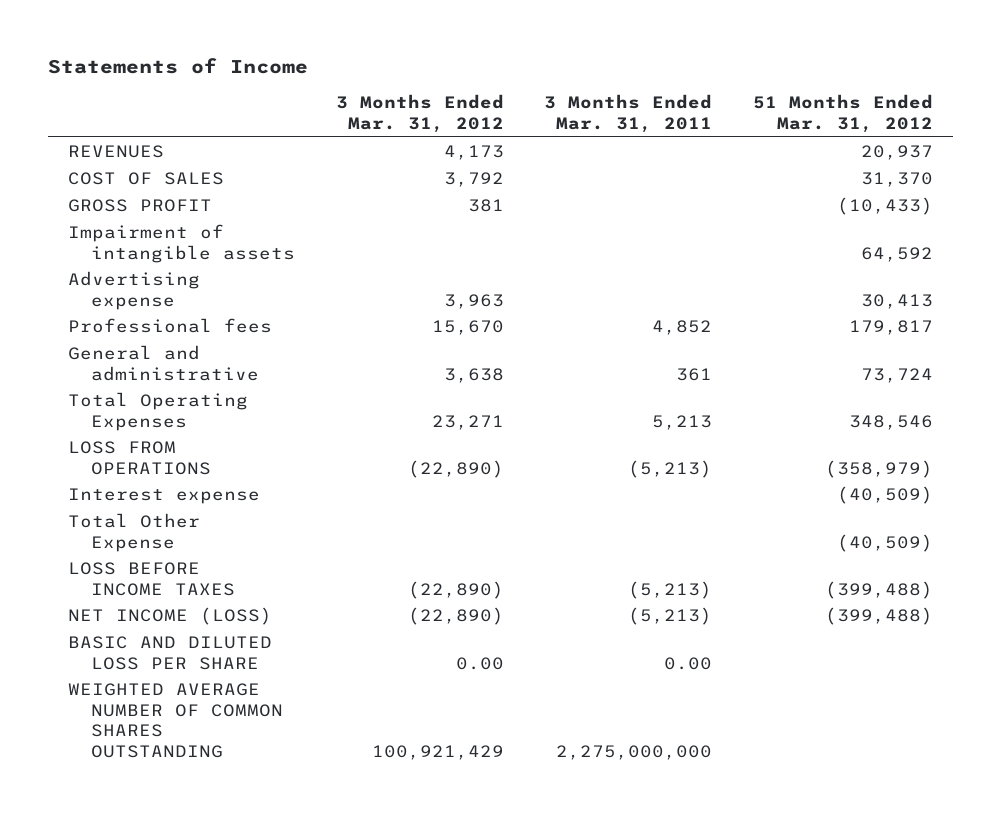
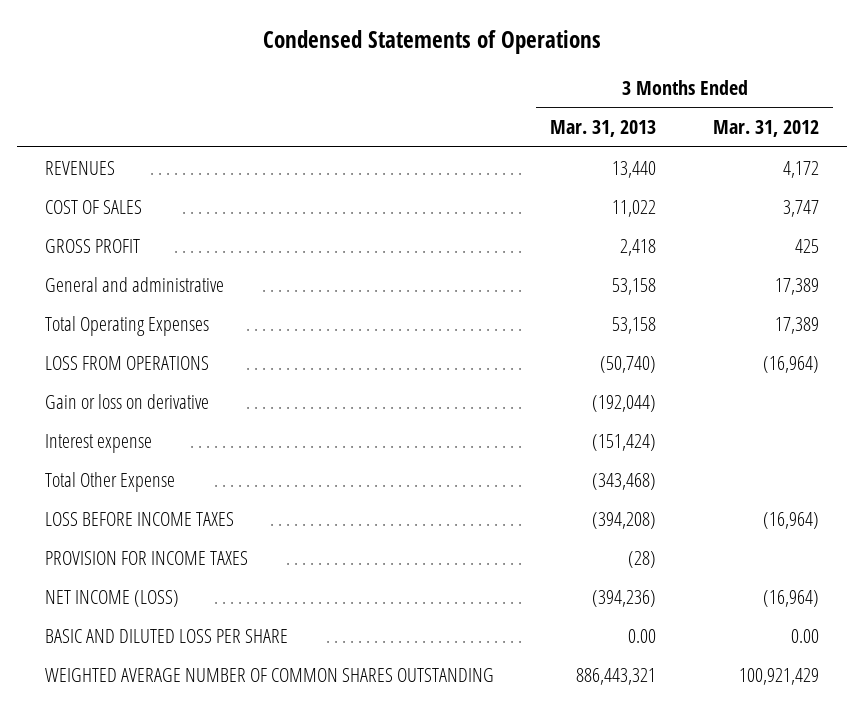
- Statements of Income
+ Condensed Statements of Operations
- | 3 Months Ended Mar. 31, 2012 | 3 Months Ended Mar. 31, 2011 | 51 Months Ended Mar. 31, 2012
+ | 3 Months Ended Mar. 31, 2013 | 3 Months Ended Mar. 31, 2012
- REVENUES | 4,173 | | 20,937
- COST OF SALES | 3,792 | | 31,370
- GROSS PROFIT | 381 | | (10,433)
- Impairment of intangible assets | | | 64,592
- Advertising expense | 3,963 | | 30,413
- Professional fees | 15,670 | 4,852 | 179,817
- General and administrative | 3,638 | 361 | 73,724
- Total Operating Expenses | 23,271 | 5,213 | 348,546
- LOSS FROM OPERATIONS | (22,890) | (5,213) | (358,979)
+ REVENUES | 13,440 | 4,172
+ COST OF SALES | 11,022 | 3,747
+ GROSS PROFIT | 2,418 | 425
+ General and administrative | 53,158 | 17,389
+ Total Operating Expenses | 53,158 | 17,389
+ LOSS FROM OPERATIONS | (50,740) | (16,964)
+ Gain or loss on derivative | (192,044) |
- LOSS BEFORE INCOME TAXES | (22,890) | (5,213) | (399,488)
- NET INCOME (LOSS) | (22,890) | (5,213) | (399,488)
+ LOSS BEFORE INCOME TAXES | (394,208) | (16,964)
+ PROVISION FOR INCOME TAXES | (28) |
+ NET INCOME (LOSS) | (394,236) | (16,964)

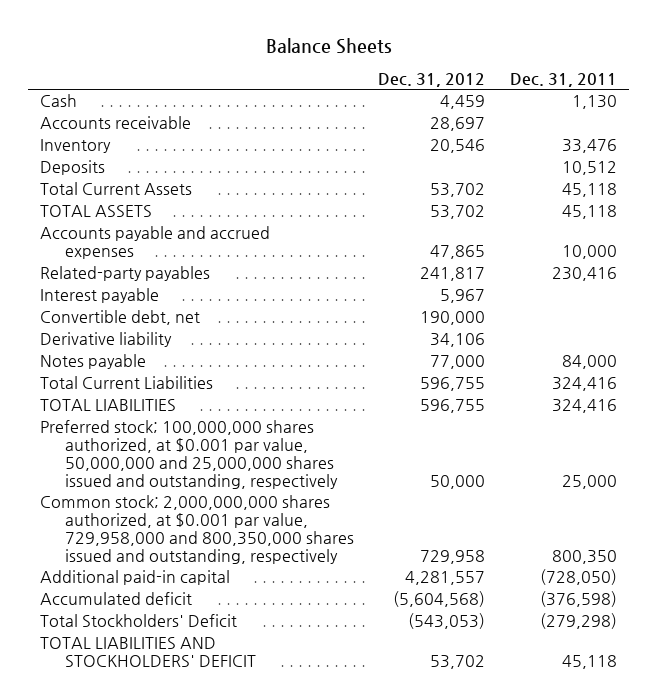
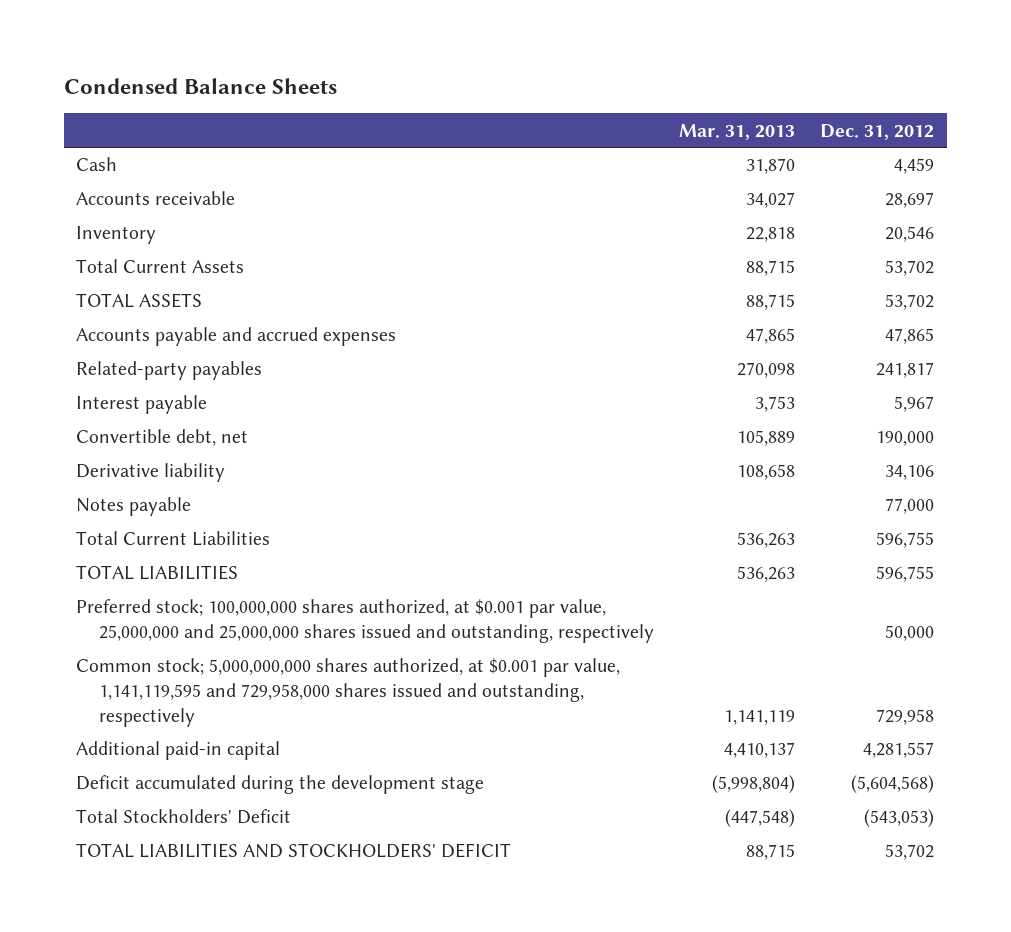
- Balance Sheets
+ Condensed Balance Sheets
- | Dec. 31, 2012 | Dec. 31, 2011
+ | Mar. 31, 2013 | Dec. 31, 2012
- Deposits | | 10,512
- Preferred stock; 100,000,000 shares authorized, at $0.001 par value, 50,000,000 and 25,000,000 shares issued and outstanding, respectively | 50,000 | 25,000
- Common stock; 2,000,000,000 shares authorized, at $0.001 par value, 729,958,000 and 800,350,000 shares issued and outstanding, respectively | 729,958 | 800,350
+ Preferred stock; 100,000,000 shares authorized, at $0.001 par value, 25,000,000 and 25,000,000 shares issued and outstanding, respectively | | 50,000
+ Common stock; 5,000,000,000 shares authorized, at $0.001 par value, 1,141,119,595 and 729,958,000 shares issued and outstanding, respectively | 1,141,119 | 729,958
- Accumulated deficit | (5,604,568) | (376,598)
+ Deficit accumulated during the development stage | (5,998,804) | (5,604,568)

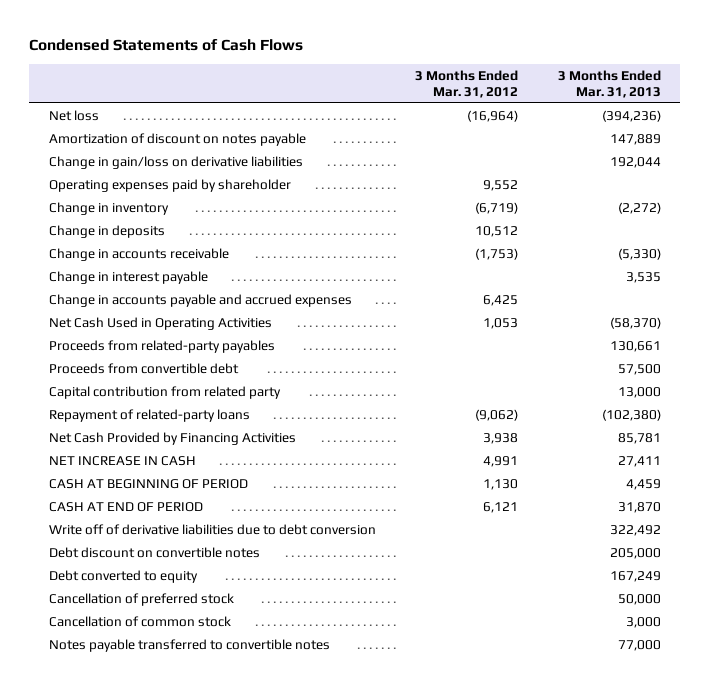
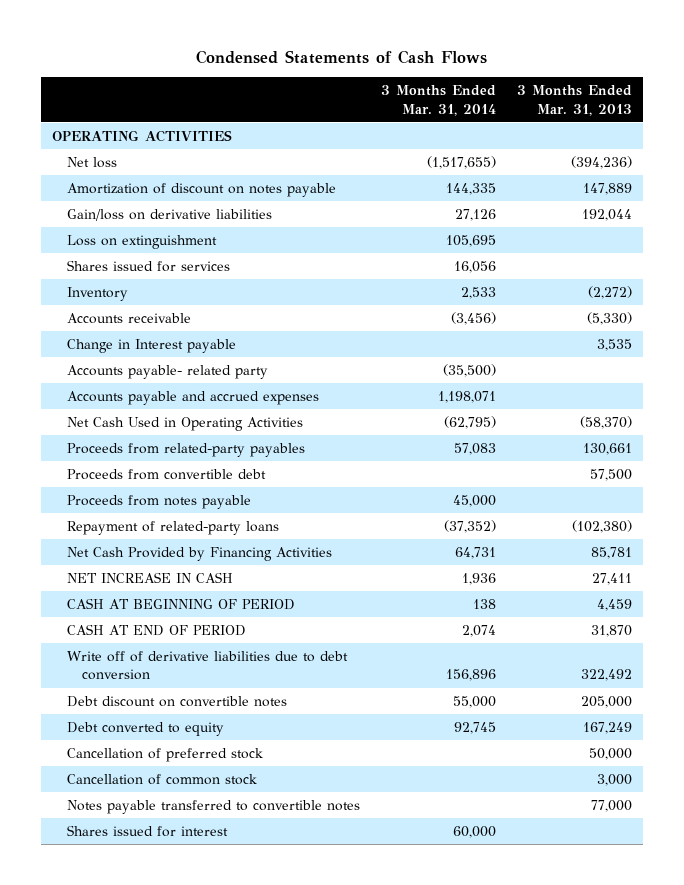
- | 3 Months Ended Mar. 31, 2012 | 3 Months Ended Mar. 31, 2013
+ | 3 Months Ended Mar. 31, 2014 | 3 Months Ended Mar. 31, 2013
+ OPERATING ACTIVITIES
- Change in gain/loss on derivative liabilities | | 192,044
- Operating expenses paid by shareholder | 9,552 |
- Change in inventory | (6,719) | (2,272)
- Change in deposits | 10,512 |
- Change in accounts receivable | (1,753) | (5,330)
- Change in interest payable | | 3,535
- Change in accounts payable and accrued expenses | 6,425 |
+ Gain/loss on derivative liabilities | 27,126 | 192,044
+ Loss on extinguishment | 105,695 |
+ Shares issued for services | 16,056 |
+ Inventory | 2,533 | (2,272)
+ Accounts receivable | (3,456) | (5,330)
+ Change in Interest payable | | 3,535
+ Accounts payable- related party | (35,500) |
+ Accounts payable and accrued expenses | 1,198,071 |
- Capital contribution from related party | | 13,000
+ Proceeds from notes payable | 45,000 |
+ Shares issued for interest | 60,000 |

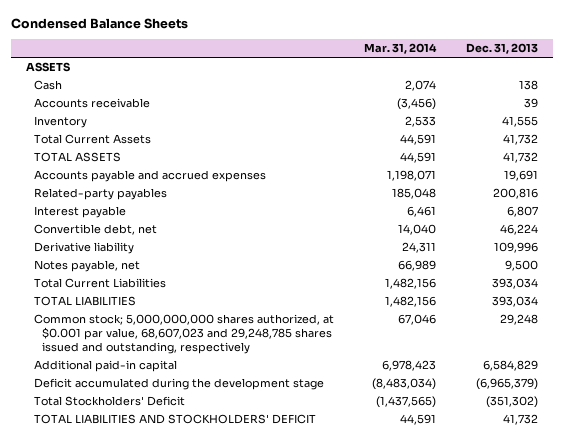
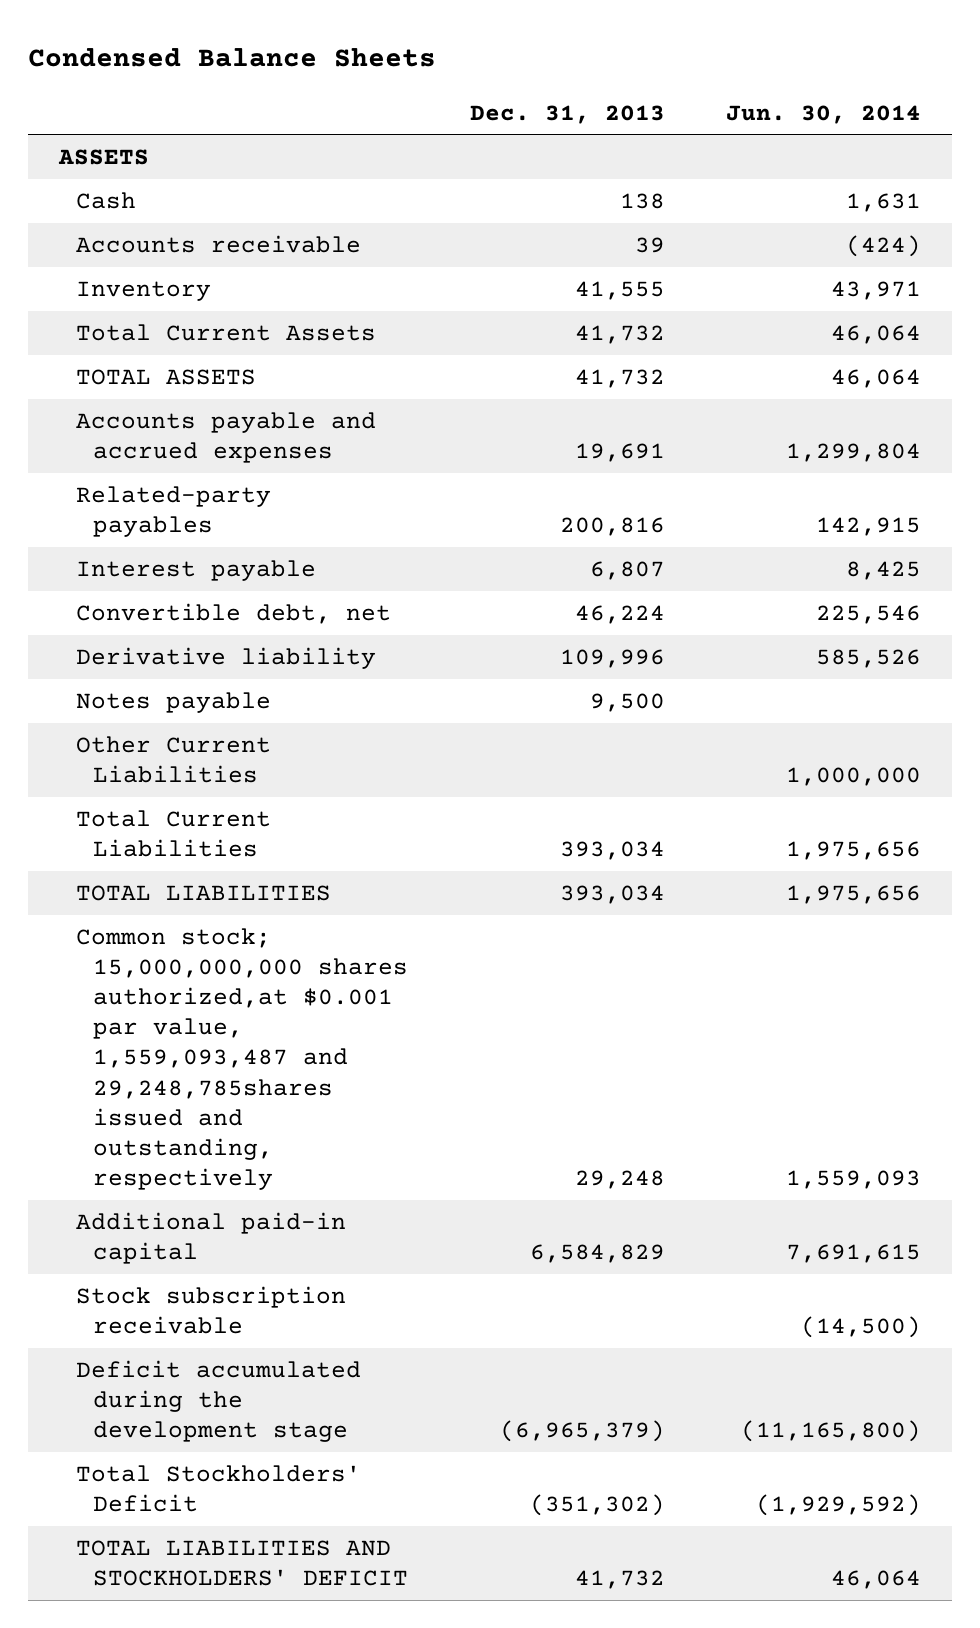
- | Mar. 31, 2014 | Dec. 31, 2013
+ | Dec. 31, 2013 | Jun. 30, 2014
- Notes payable, net | 66,989 | 9,500
+ Notes payable | 9,500 |
+ Other Current Liabilities | | 1,000,000
- Common stock; 5,000,000,000 shares authorized, at $0.001 par value, 68,607,023 and 29,248,785 shares issued and outstanding, respectively | 67,046 | 29,248
+ Common stock; 15,000,000,000 shares authorized,at $0.001 par value, 1,559,093,487 and 29,248,785shares issued and outstanding, respectively | 29,248 | 1,559,093
+ Stock subscription receivable | | (14,500)

